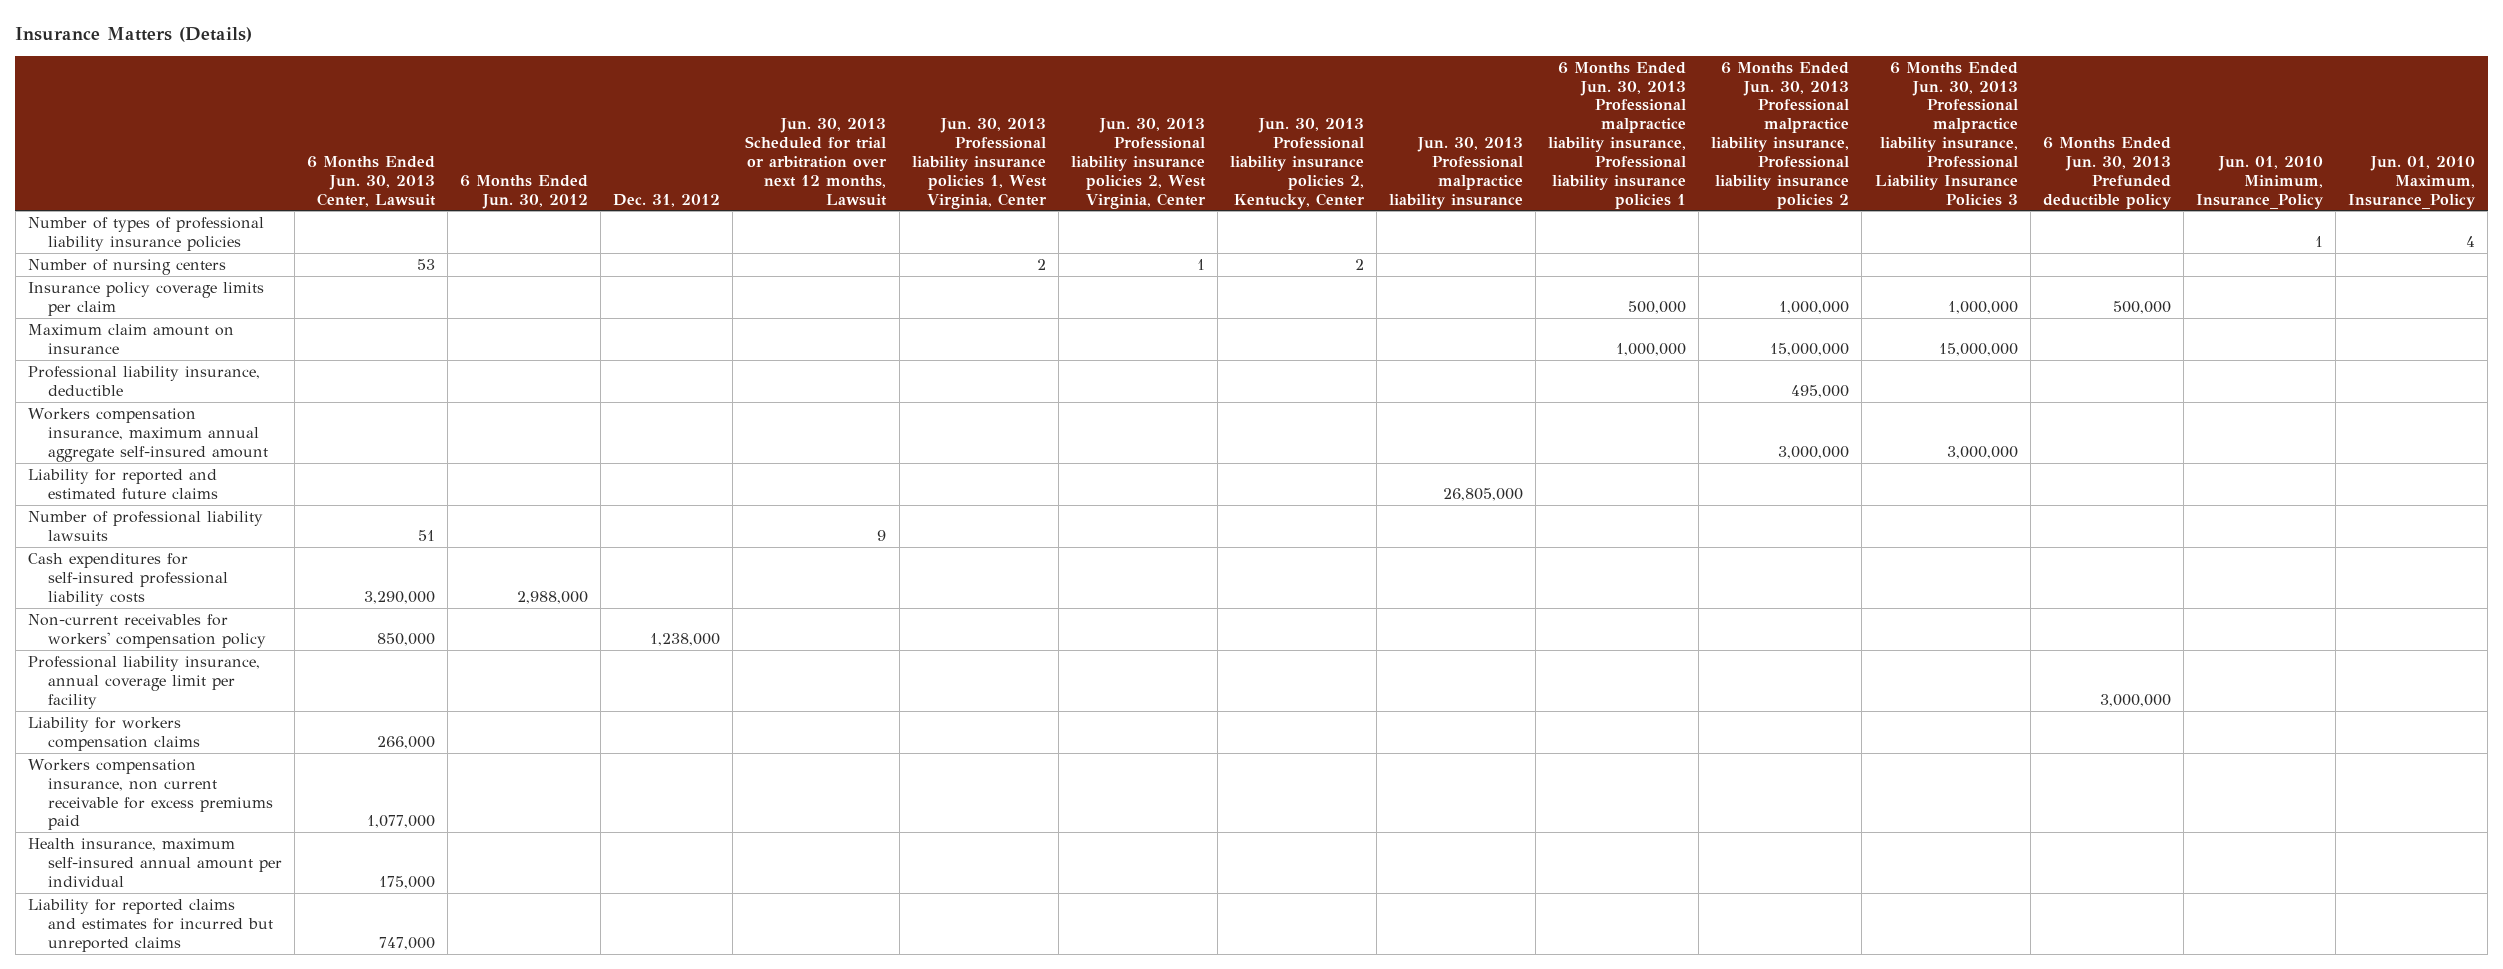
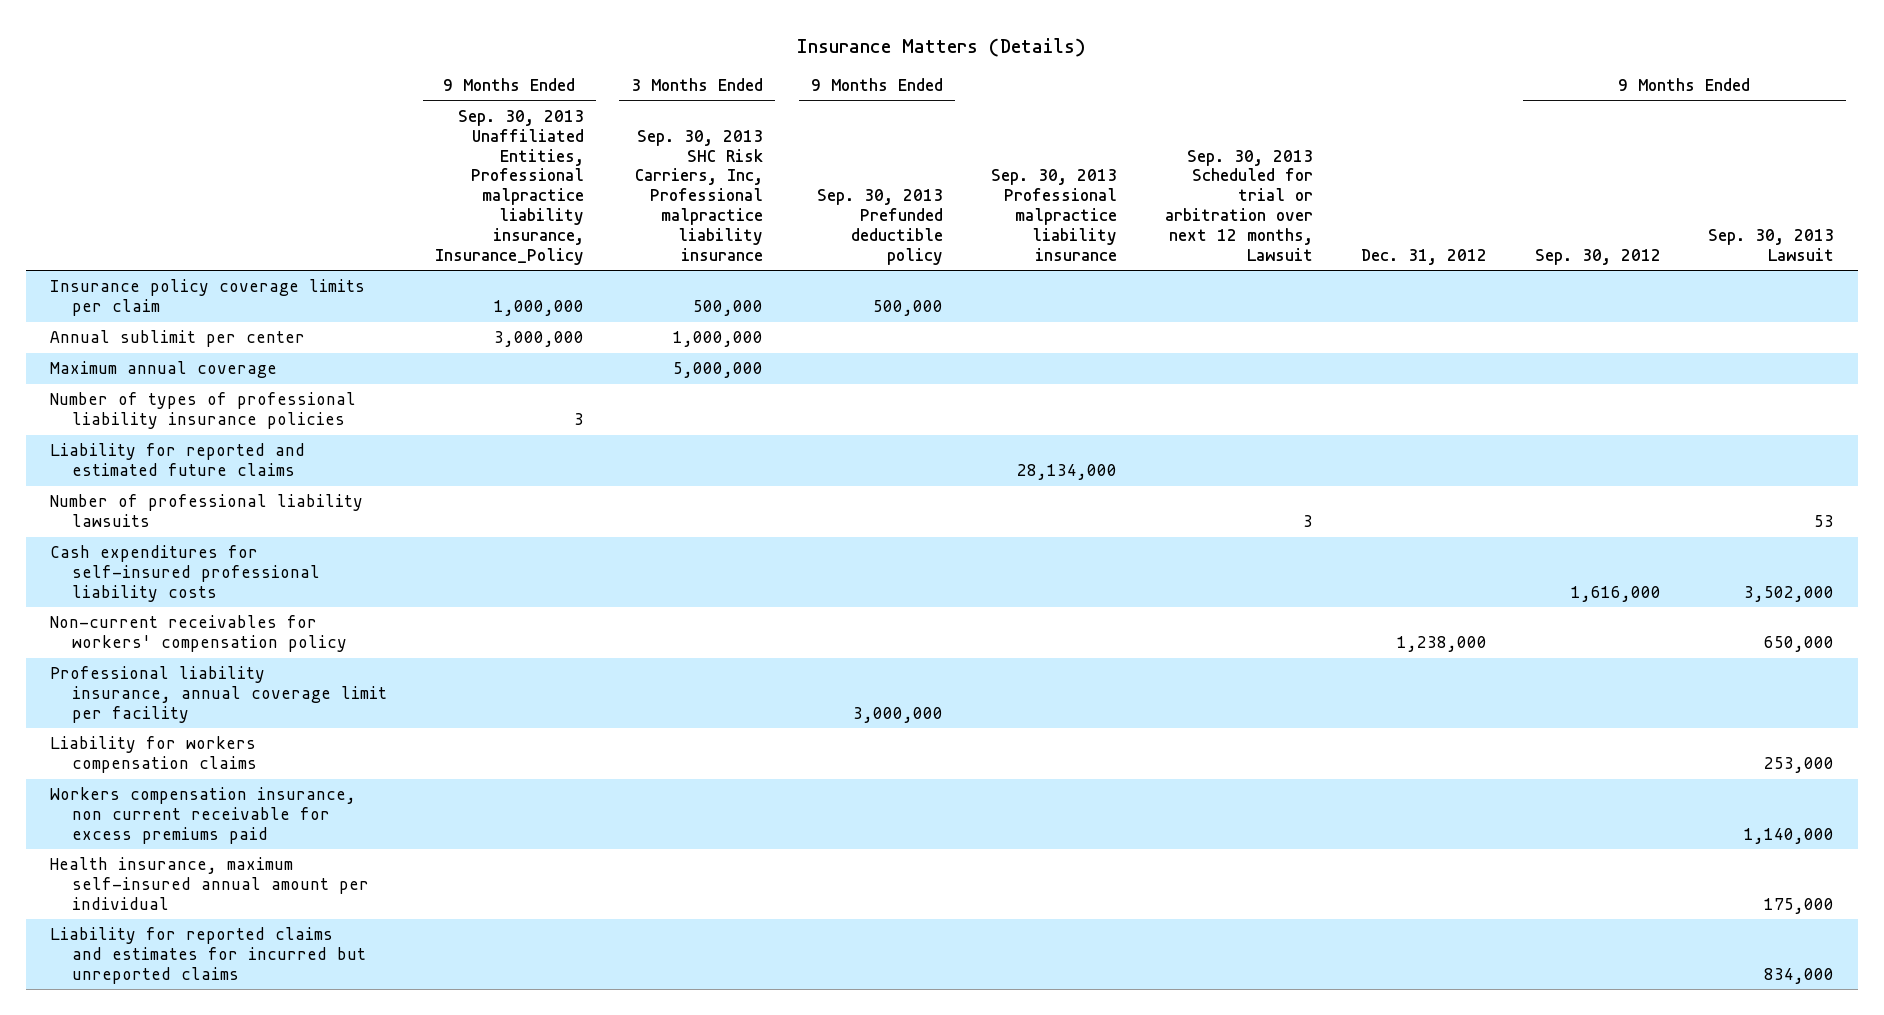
- | 6 Months Ended Jun. 30, 2013 Center, Lawsuit | 6 Months Ended Jun. 30, 2012 | Dec. 31, 2012 | Jun. 30, 2013 Scheduled for trial or arbitration over next 12 months, Lawsuit | Jun. 30, 2013 Professional liability insurance policies 1, West Virginia, Center | Jun. 30, 2013 Professional liability insurance policies 2, West Virginia, Center | Jun. 30, 2013 Professional liability insurance policies 2, Kentucky, Center | Jun. 30, 2013 Professional malpractice liability insurance | 6 Months Ended Jun. 30, 2013 Professional malpractice liability insurance, Professional liability insurance policies 1 | 6 Months Ended Jun. 30, 2013 Professional malpractice liability insurance, Professional liability insurance policies 2 | 6 Months Ended Jun. 30, 2013 Professional malpractice liability insurance, Professional Liability Insurance Policies 3 | 6 Months Ended Jun. 30, 2013 Prefunded deductible policy | Jun. 01, 2010 Minimum, Insurance_Policy | Jun. 01, 2010 Maximum, Insurance_Policy
+ | 9 Months Ended Sep. 30, 2013 Unaffiliated Entities, Professional malpractice liability insurance, Insurance_Policy | 3 Months Ended Sep. 30, 2013 SHC Risk Carriers, Inc, Professional malpractice liability insurance | 9 Months Ended Sep. 30, 2013 Prefunded deductible policy | Sep. 30, 2013 Professional malpractice liability insurance | Sep. 30, 2013 Scheduled for trial or arbitration over next 12 months, Lawsuit | Dec. 31, 2012 | 9 Months Ended Sep. 30, 2012 | 9 Months Ended Sep. 30, 2013 Lawsuit
- Number of nursing centers | 53 | | | | 2 | 1 | 2 | | | | | | |
- Maximum claim amount on insurance | | | | | | | | | 1,000,000 | 15,000,000 | 15,000,000 | | |
- Professional liability insurance, deductible | | | | | | | | | | 495,000 | | | |
- Workers compensation insurance, maximum annual aggregate self-insured amount | | | | | | | | | | 3,000,000 | 3,000,000 | | |
+ Annual sublimit per center | 3,000,000 | 1,000,000 | | | | | |
+ Maximum annual coverage | | 5,000,000 | | | | | |
moved down: Number of types of professional liability insurance policies | 3 | | | | | | |

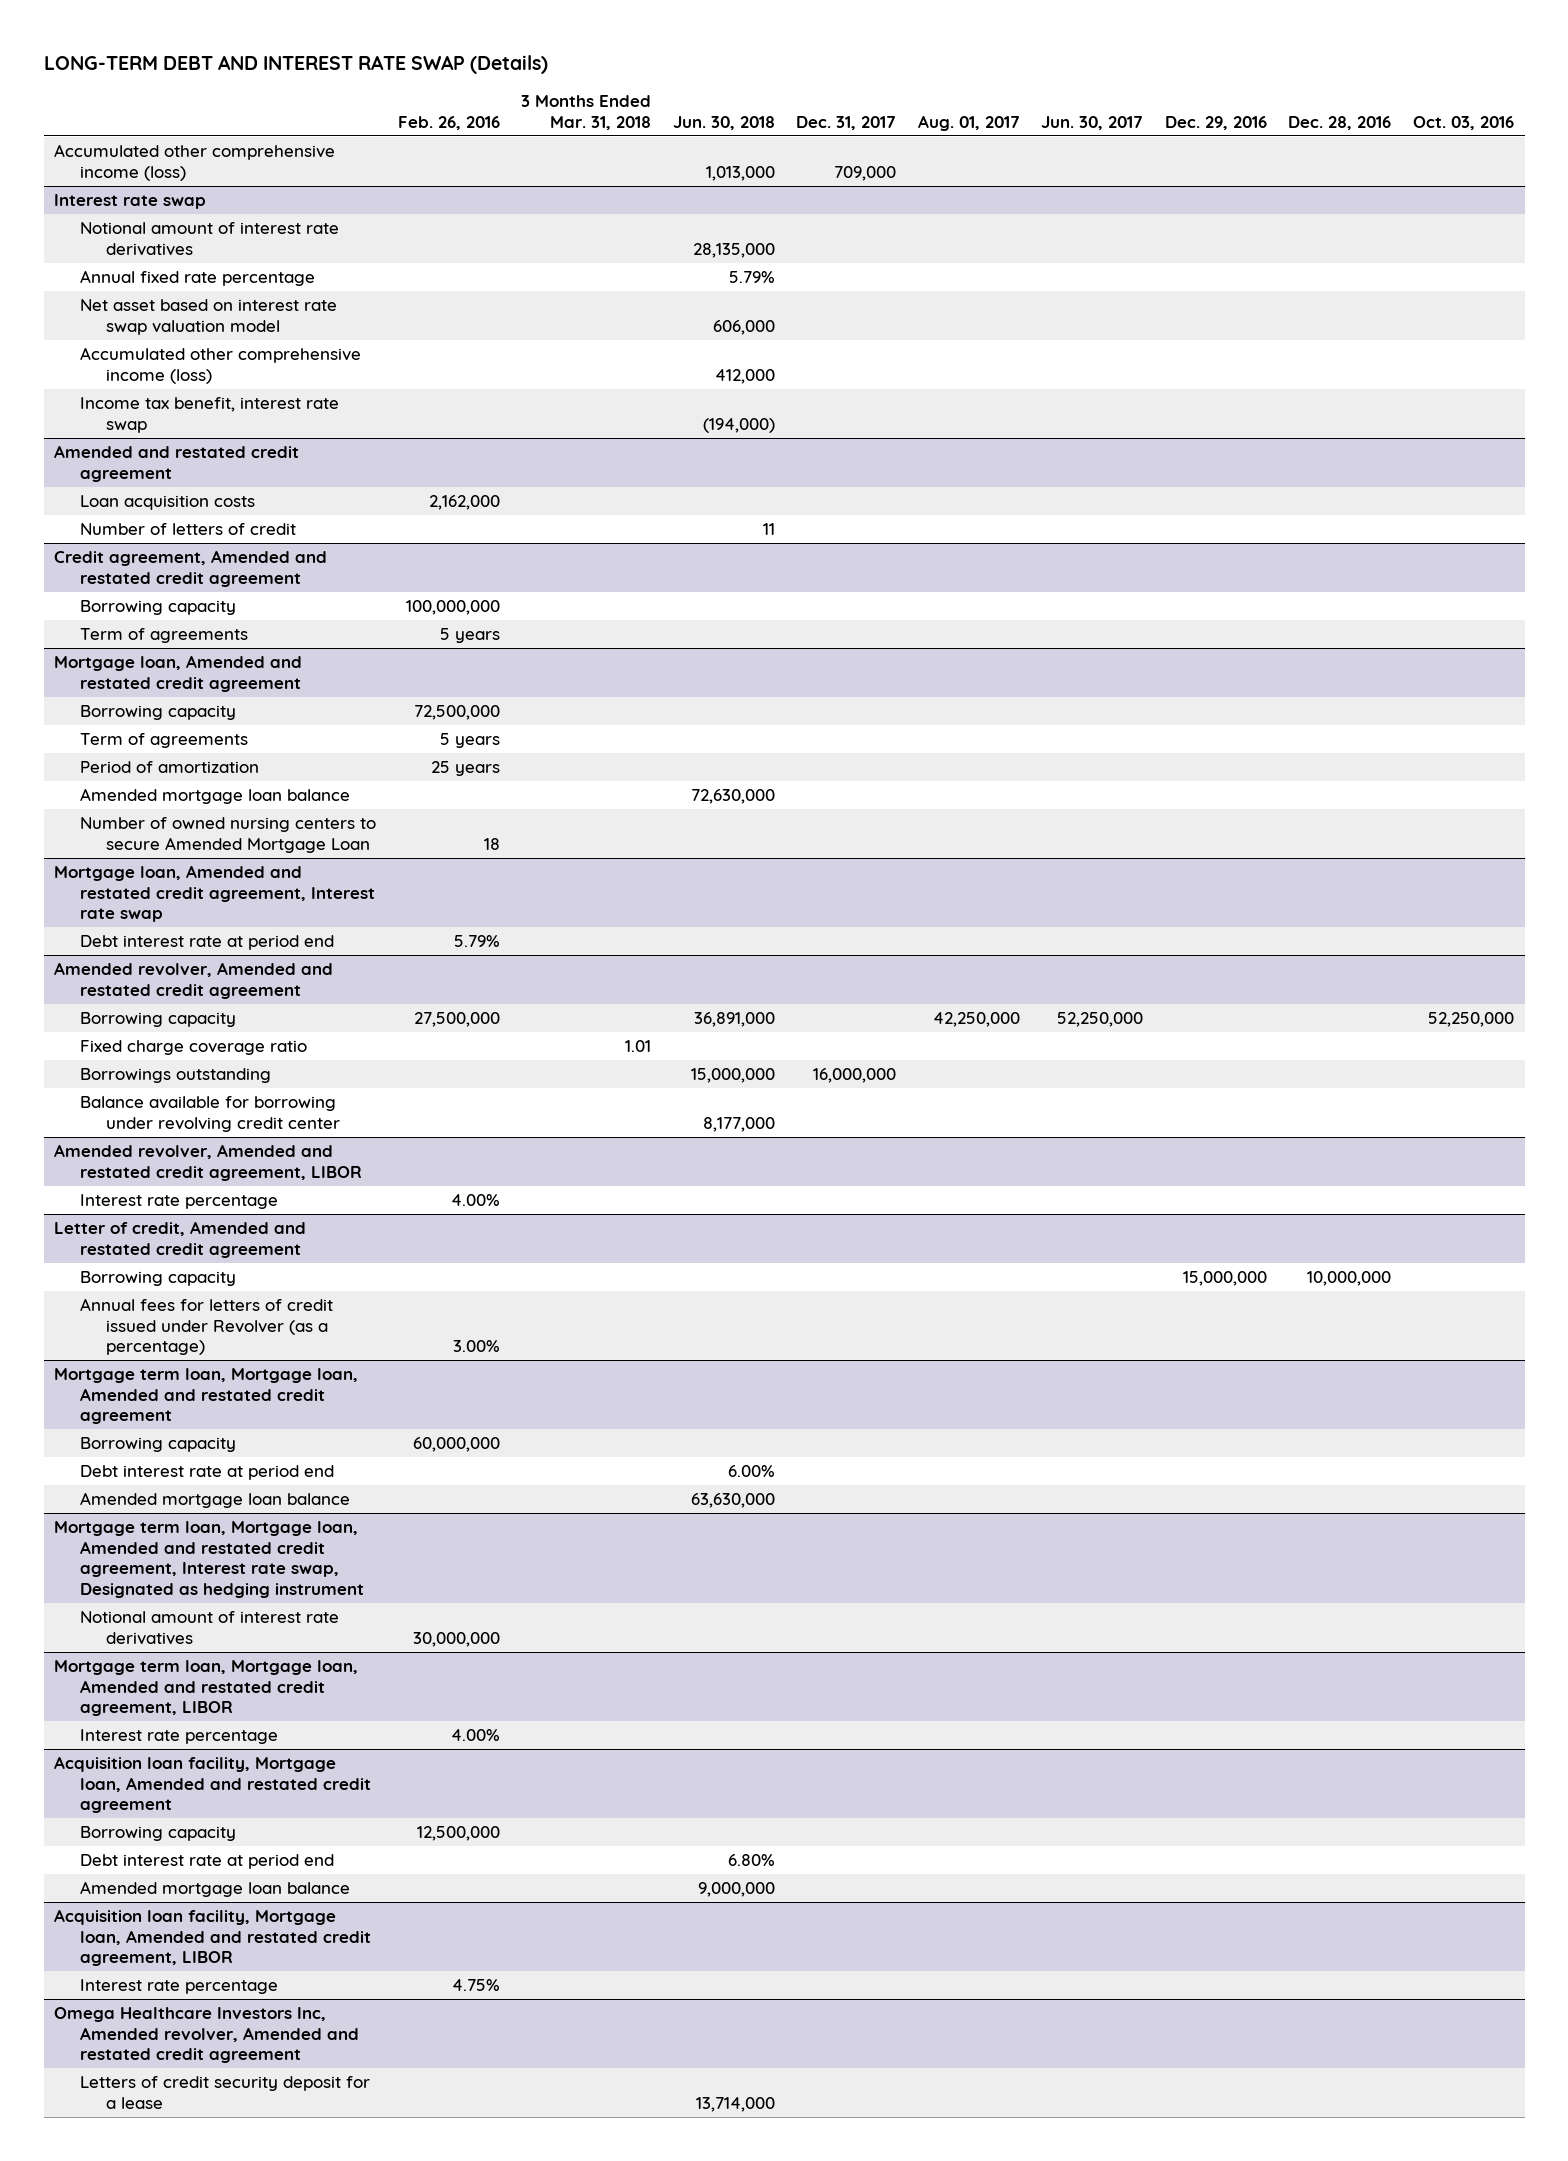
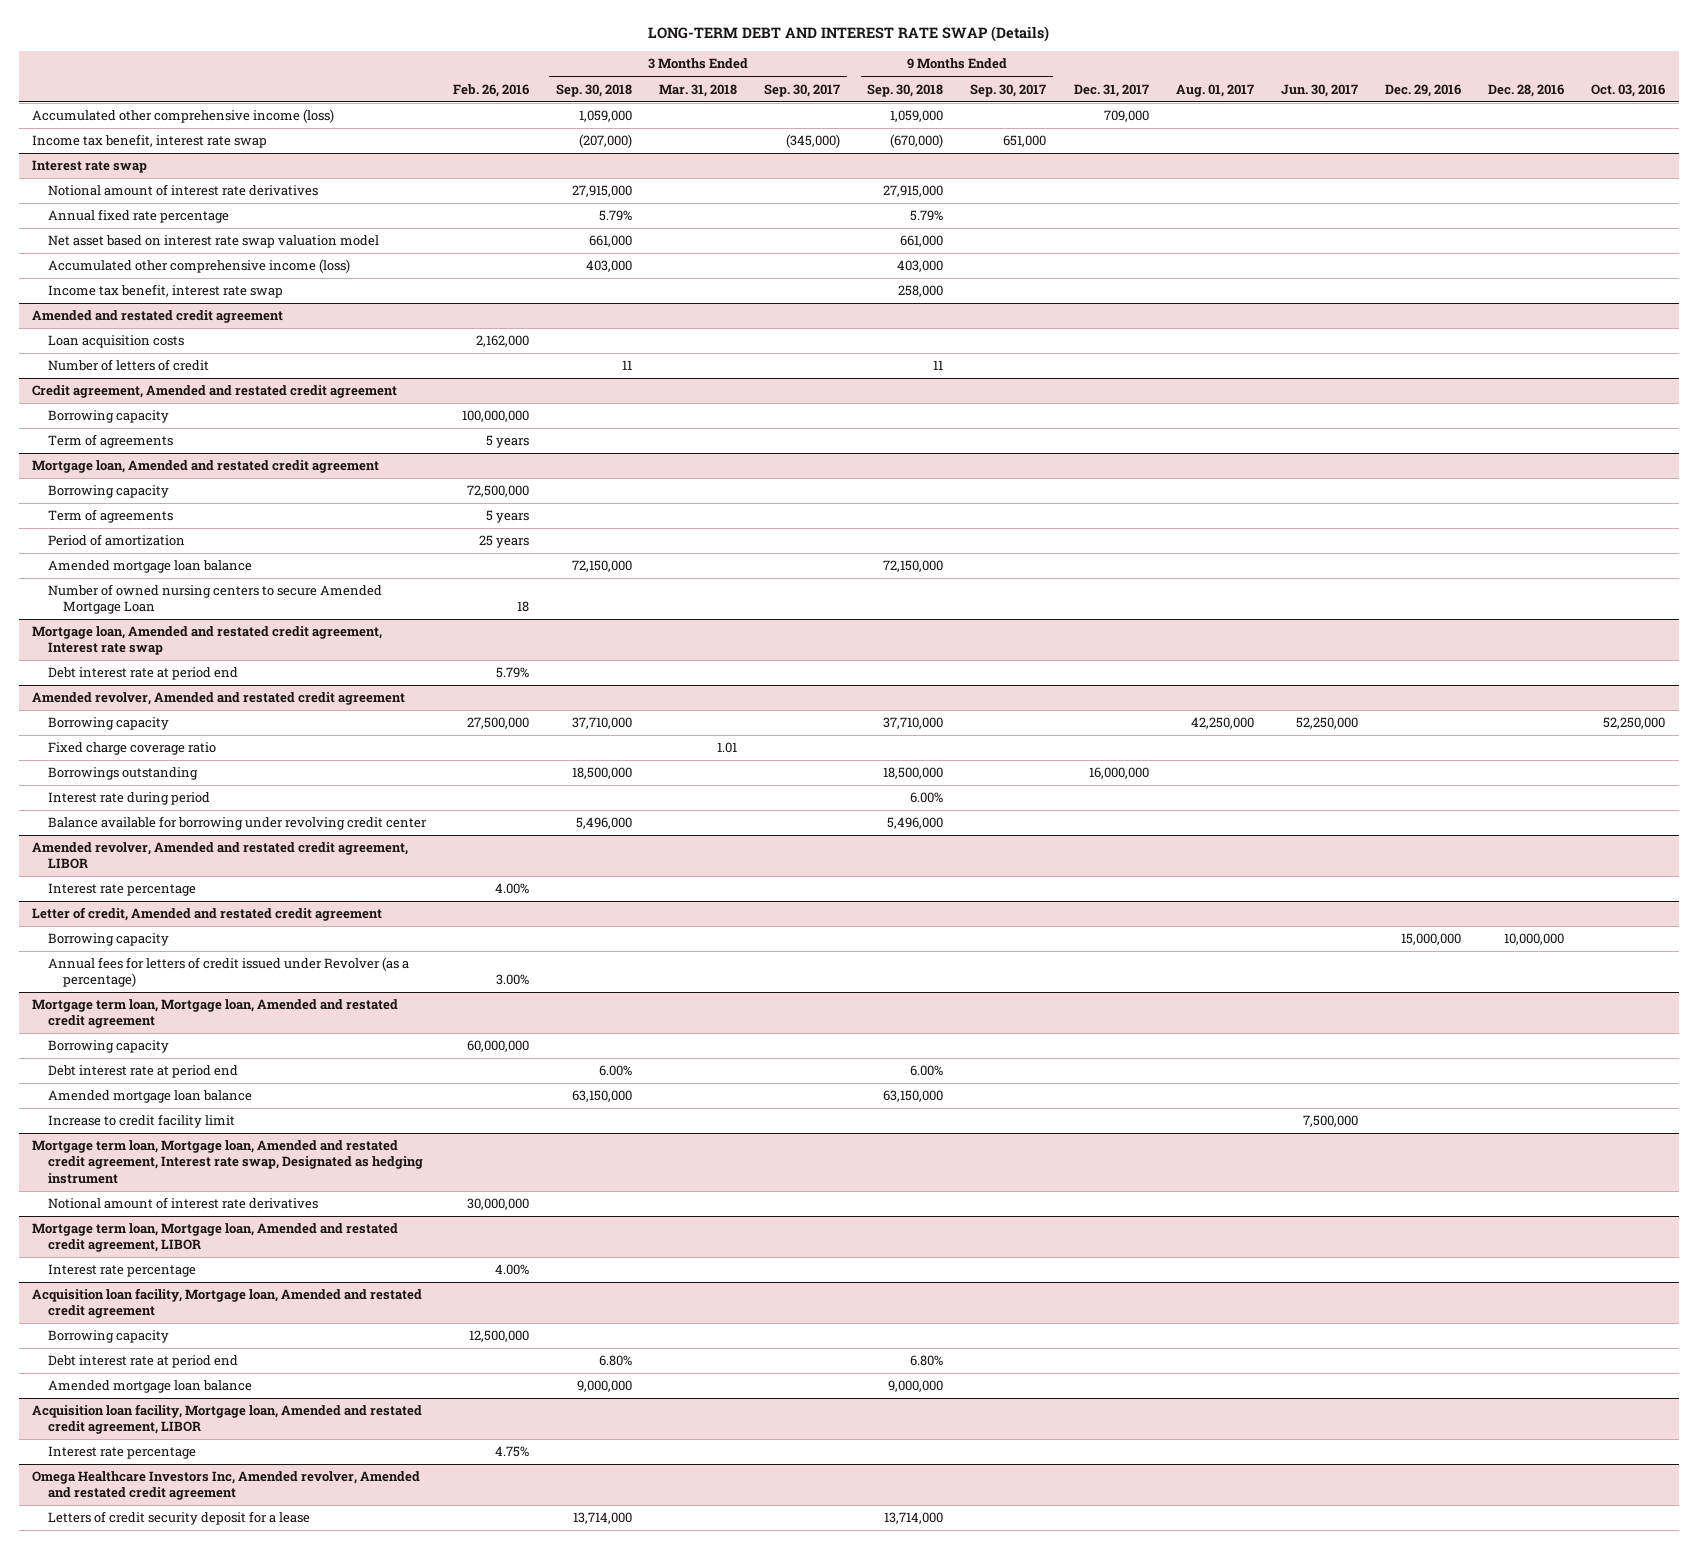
- | Feb. 26, 2016 | 3 Months Ended Mar. 31, 2018 | Jun. 30, 2018 | Dec. 31, 2017 | Aug. 01, 2017 | Jun. 30, 2017 | Dec. 29, 2016 | Dec. 28, 2016 | Oct. 03, 2016
+ | Feb. 26, 2016 | 3 Months Ended Sep. 30, 2018 | 3 Months Ended Mar. 31, 2018 | 3 Months Ended Sep. 30, 2017 | 9 Months Ended Sep. 30, 2018 | 9 Months Ended Sep. 30, 2017 | Dec. 31, 2017 | Aug. 01, 2017 | Jun. 30, 2017 | Dec. 29, 2016 | Dec. 28, 2016 | Oct. 03, 2016
+ Income tax benefit, interest rate swap | | (207,000) | | (345,000) | (670,000) | 651,000 | | | | | |
@ Amended revolver, Amended and restated credit agreement
+ Interest rate during period | | | | | 6.00% | | | | | | |
@ Mortgage term loan, Mortgage loan, Amended and restated credit agreement
+ Increase to credit facility limit | | | | | | | | | 7,500,000 | | |

